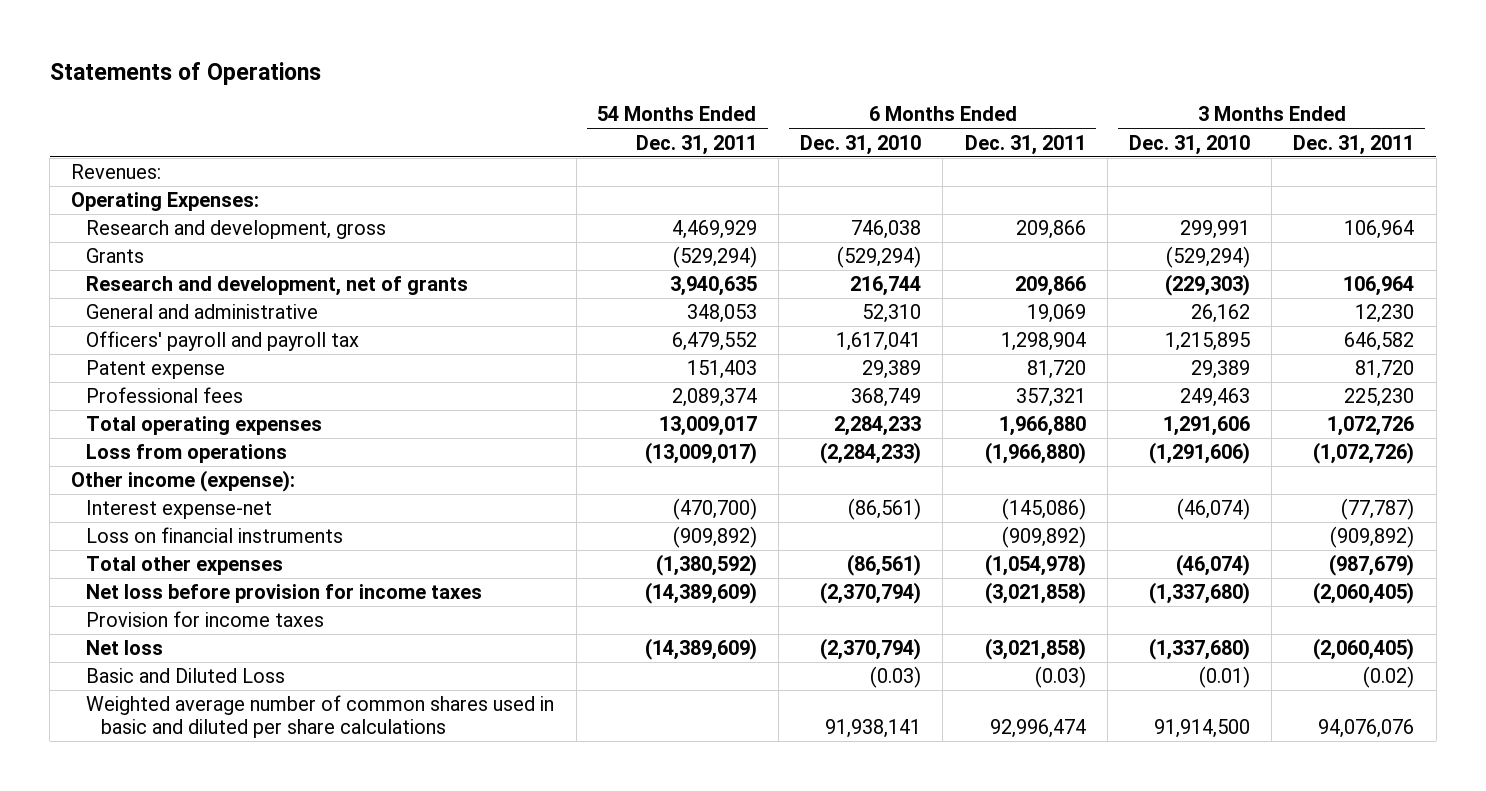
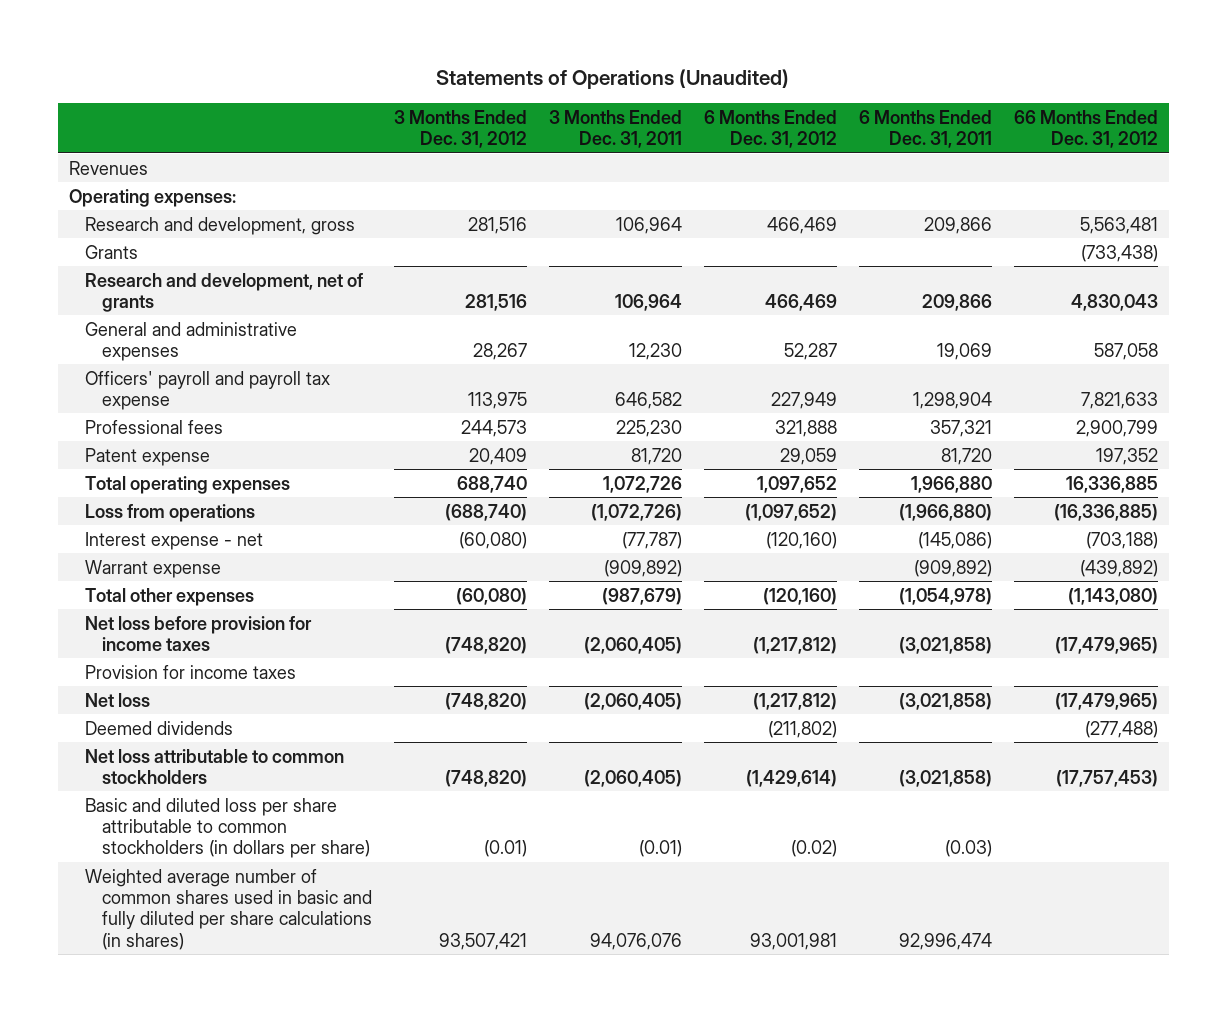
- Statements of Operations
+ Statements of Operations (Unaudited)
- | 54 Months Ended Dec. 31, 2011 | 6 Months Ended Dec. 31, 2010 | 6 Months Ended Dec. 31, 2011 | 3 Months Ended Dec. 31, 2010 | 3 Months Ended Dec. 31, 2011
+ | 3 Months Ended Dec. 31, 2012 | 3 Months Ended Dec. 31, 2011 | 6 Months Ended Dec. 31, 2012 | 6 Months Ended Dec. 31, 2011 | 66 Months Ended Dec. 31, 2012
- Revenues:
- Operating Expenses:
+ Revenues
+ Operating expenses:
- General and administrative | 348,053 | 52,310 | 19,069 | 26,162 | 12,230
- Officers' payroll and payroll tax | 6,479,552 | 1,617,041 | 1,298,904 | 1,215,895 | 646,582
+ General and administrative expenses | 28,267 | 12,230 | 52,287 | 19,069 | 587,058
+ Officers' payroll and payroll tax expense | 113,975 | 646,582 | 227,949 | 1,298,904 | 7,821,633
moved down: Patent expense | 20,409 | 81,720 | 29,059 | 81,720 | 197,352
- Other income (expense):
- Interest expense-net | (470,700) | (86,561) | (145,086) | (46,074) | (77,787)
- Loss on financial instruments | (909,892) | | (909,892) | | (909,892)
+ Interest expense - net | (60,080) | (77,787) | (120,160) | (145,086) | (703,188)
+ Warrant expense | | (909,892) | | (909,892) | (439,892)
- Basic and Diluted Loss | | (0.03) | (0.03) | (0.01) | (0.02)
- Weighted average number of common shares used in basic and diluted per share calculations | | 91,938,141 | 92,996,474 | 91,914,500 | 94,076,076
+ Deemed dividends | | | (211,802) | | (277,488)
+ Net loss attributable to common stockholders | (748,820) | (2,060,405) | (1,429,614) | (3,021,858) | (17,757,453)
+ Basic and diluted loss per share attributable to common stockholders (in dollars per share) | (0.01) | (0.01) | (0.02) | (0.03) |
+ Weighted average number of common shares used in basic and fully diluted per share calculations (in shares) | 93,507,421 | 94,076,076 | 93,001,981 | 92,996,474 |

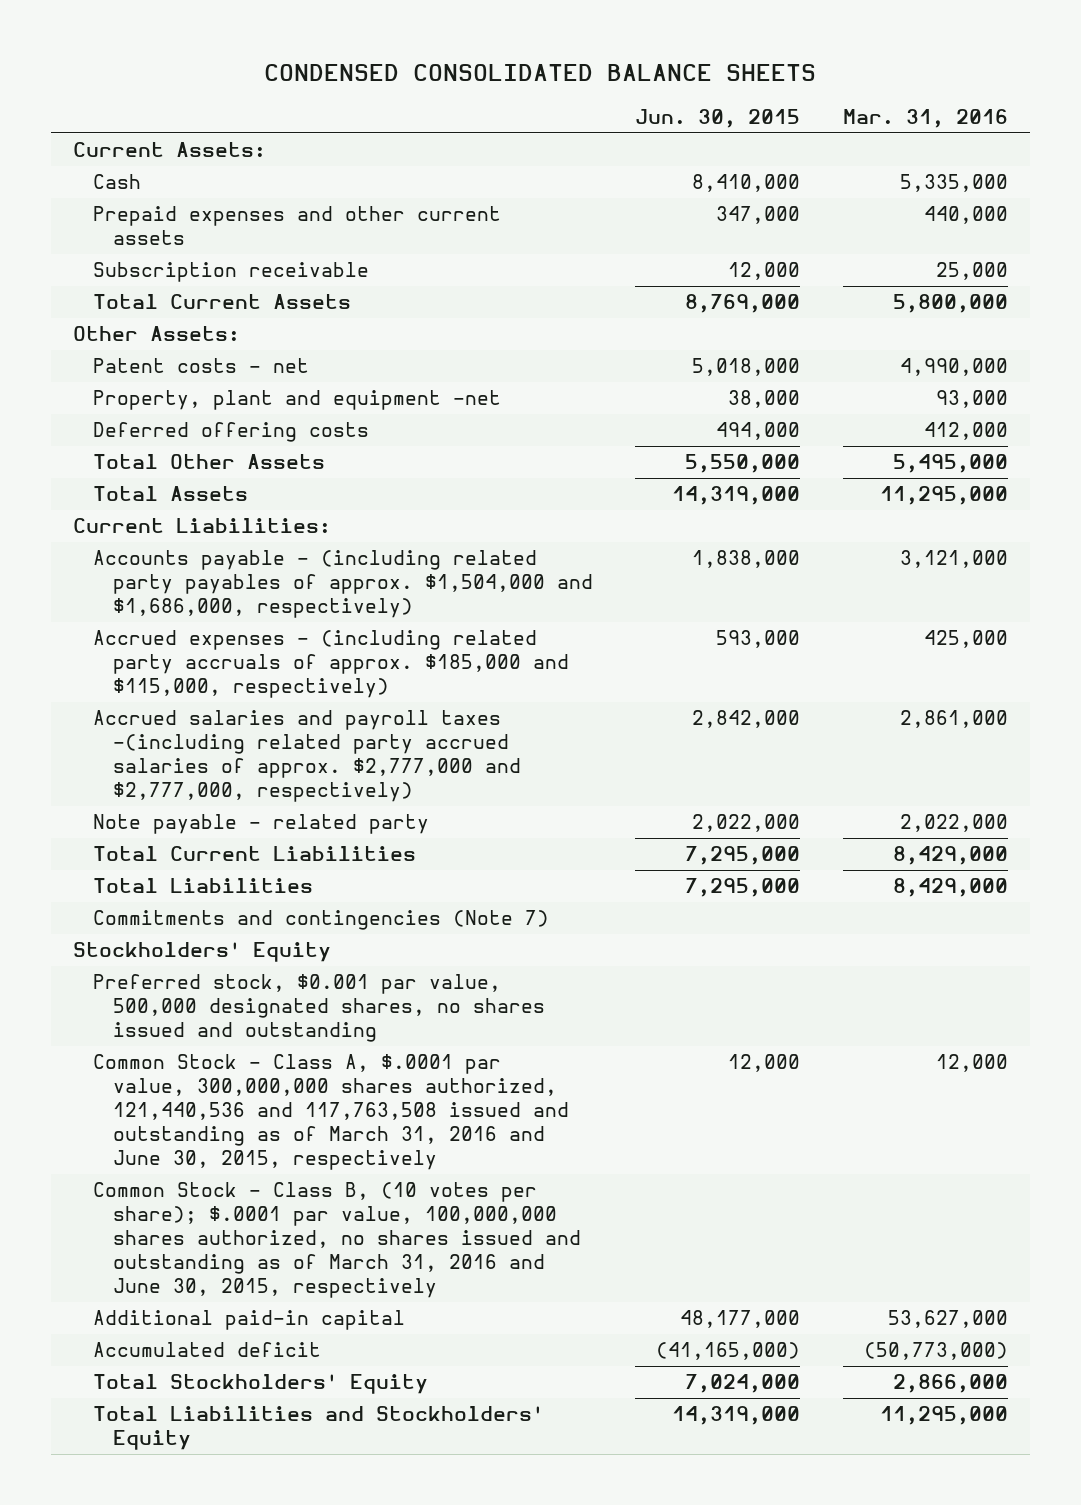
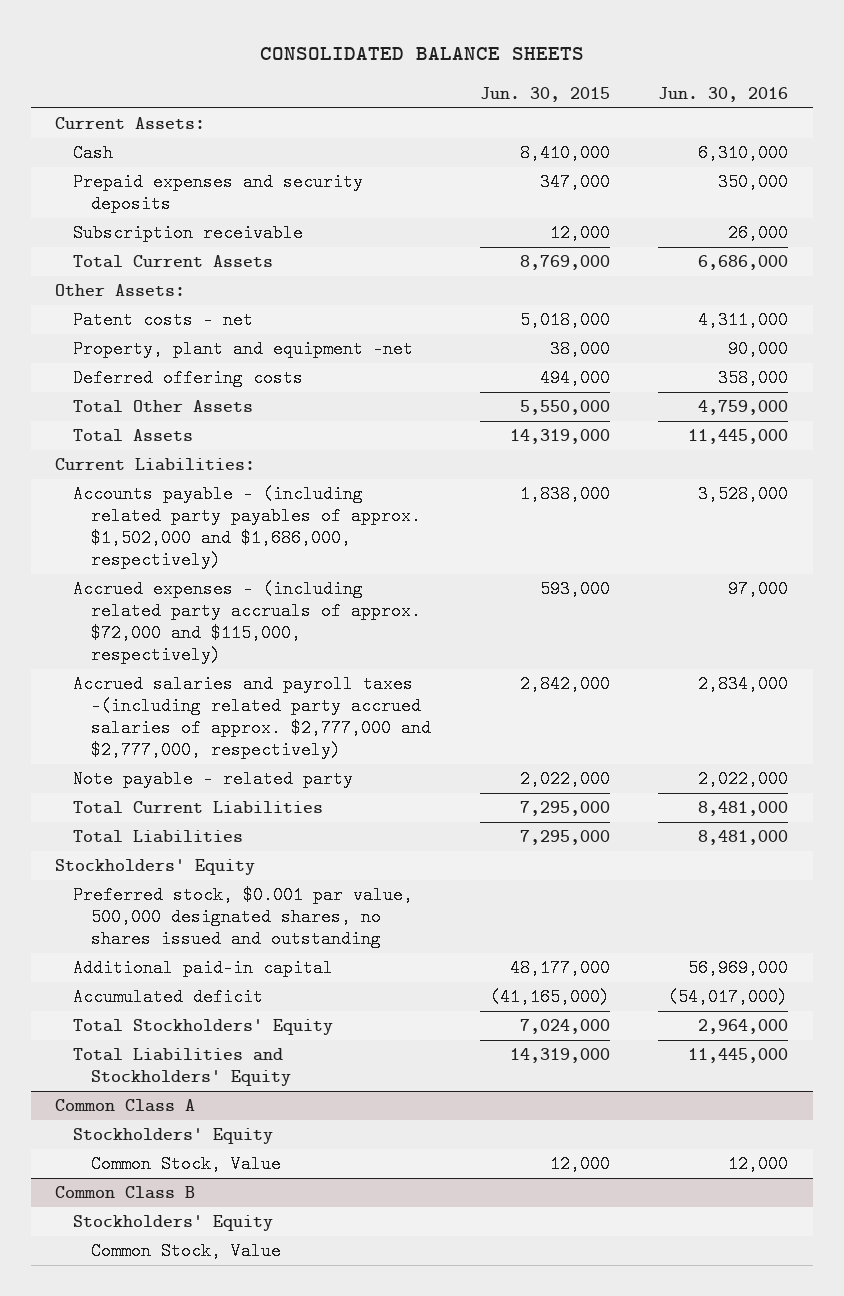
- CONDENSED CONSOLIDATED BALANCE SHEETS
+ CONSOLIDATED BALANCE SHEETS
- | Jun. 30, 2015 | Mar. 31, 2016
+ | Jun. 30, 2015 | Jun. 30, 2016
- Prepaid expenses and other current assets | 347,000 | 440,000
+ Prepaid expenses and security deposits | 347,000 | 350,000
- Accounts payable - (including related party payables of approx. $1,504,000 and $1,686,000, respectively) | 1,838,000 | 3,121,000
- Accrued expenses - (including related party accruals of approx. $185,000 and $115,000, respectively) | 593,000 | 425,000
+ Accounts payable - (including related party payables of approx. $1,502,000 and $1,686,000, respectively) | 1,838,000 | 3,528,000
+ Accrued expenses - (including related party accruals of approx. $72,000 and $115,000, respectively) | 593,000 | 97,000
- Commitments and contingencies (Note 7)
- Common Stock - Class A, $.0001 par value, 300,000,000 shares authorized, 121,440,536 and 117,763,508 issued and outstanding as of March 31, 2016 and June 30, 2015, respectively | 12,000 | 12,000
- Common Stock - Class B, (10 votes per share); $.0001 par value, 100,000,000 shares authorized, no shares issued and outstanding as of March 31, 2016 and June 30, 2015, respectively
+ Common Class A
+ Stockholders' Equity
+ Common Stock, Value | 12,000 | 12,000
+ Common Class B
+ Stockholders' Equity
+ Common Stock, Value

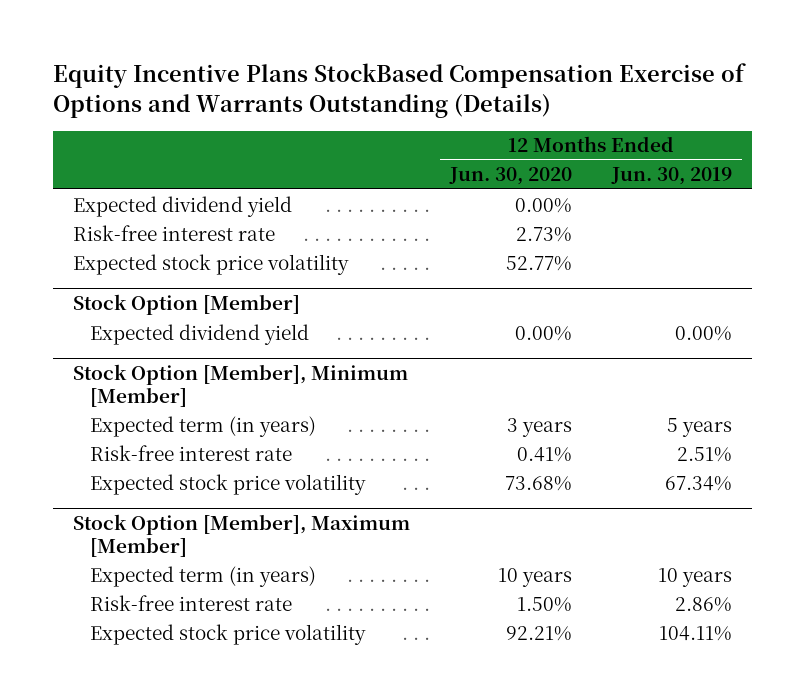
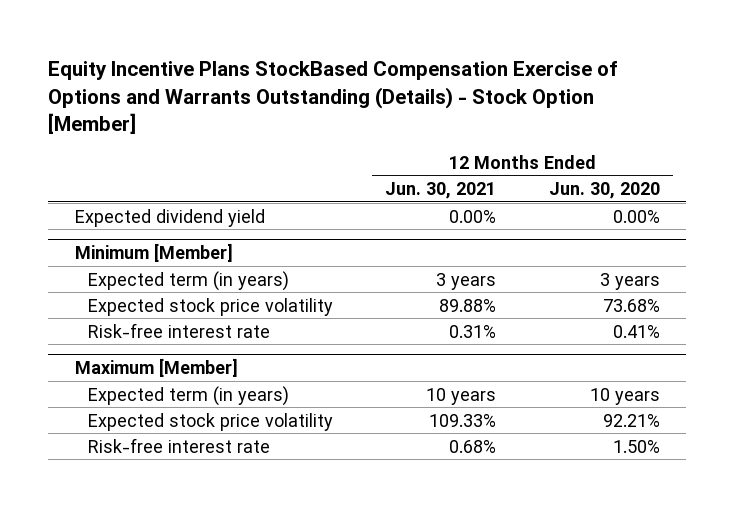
- Equity Incentive Plans StockBased Compensation Exercise of Options and Warrants Outstanding (Details)
+ Equity Incentive Plans StockBased Compensation Exercise of Options and Warrants Outstanding (Details) - Stock Option [Member]
- | 12 Months Ended Jun. 30, 2020 | 12 Months Ended Jun. 30, 2019
+ | 12 Months Ended Jun. 30, 2021 | 12 Months Ended Jun. 30, 2020
- Risk-free interest rate | 2.73% |
- Expected stock price volatility | 52.77% |
- Stock Option [Member]
- Expected dividend yield | 0.00% | 0.00%
- Stock Option [Member], Minimum [Member]
+ Minimum [Member]
- Risk-free interest rate | 0.41% | 2.51%
- Stock Option [Member], Maximum [Member]
+ Risk-free interest rate | 0.31% | 0.41%
+ Maximum [Member]
- Risk-free interest rate | 1.50% | 2.86%
+ Risk-free interest rate | 0.68% | 1.50%

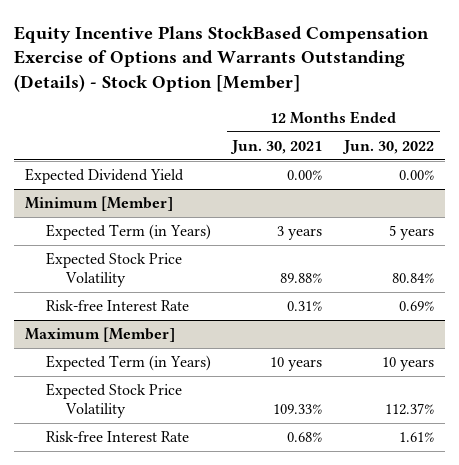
- | 12 Months Ended Jun. 30, 2021 | 12 Months Ended Jun. 30, 2020
+ | 12 Months Ended Jun. 30, 2021 | 12 Months Ended Jun. 30, 2022
- Expected dividend yield | 0.00% | 0.00%
+ Expected Dividend Yield | 0.00% | 0.00%
@ Minimum [Member]
- Expected term (in years) | 3 years | 3 years
- Expected stock price volatility | 89.88% | 73.68%
- Risk-free interest rate | 0.31% | 0.41%
+ Expected Term (in Years) | 3 years | 5 years
+ Expected Stock Price Volatility | 89.88% | 80.84%
+ Risk-free Interest Rate | 0.31% | 0.69%
@ Maximum [Member]
- Expected term (in years) | 10 years | 10 years
- Expected stock price volatility | 109.33% | 92.21%
- Risk-free interest rate | 0.68% | 1.50%
+ Expected Term (in Years) | 10 years | 10 years
+ Expected Stock Price Volatility | 109.33% | 112.37%
+ Risk-free Interest Rate | 0.68% | 1.61%

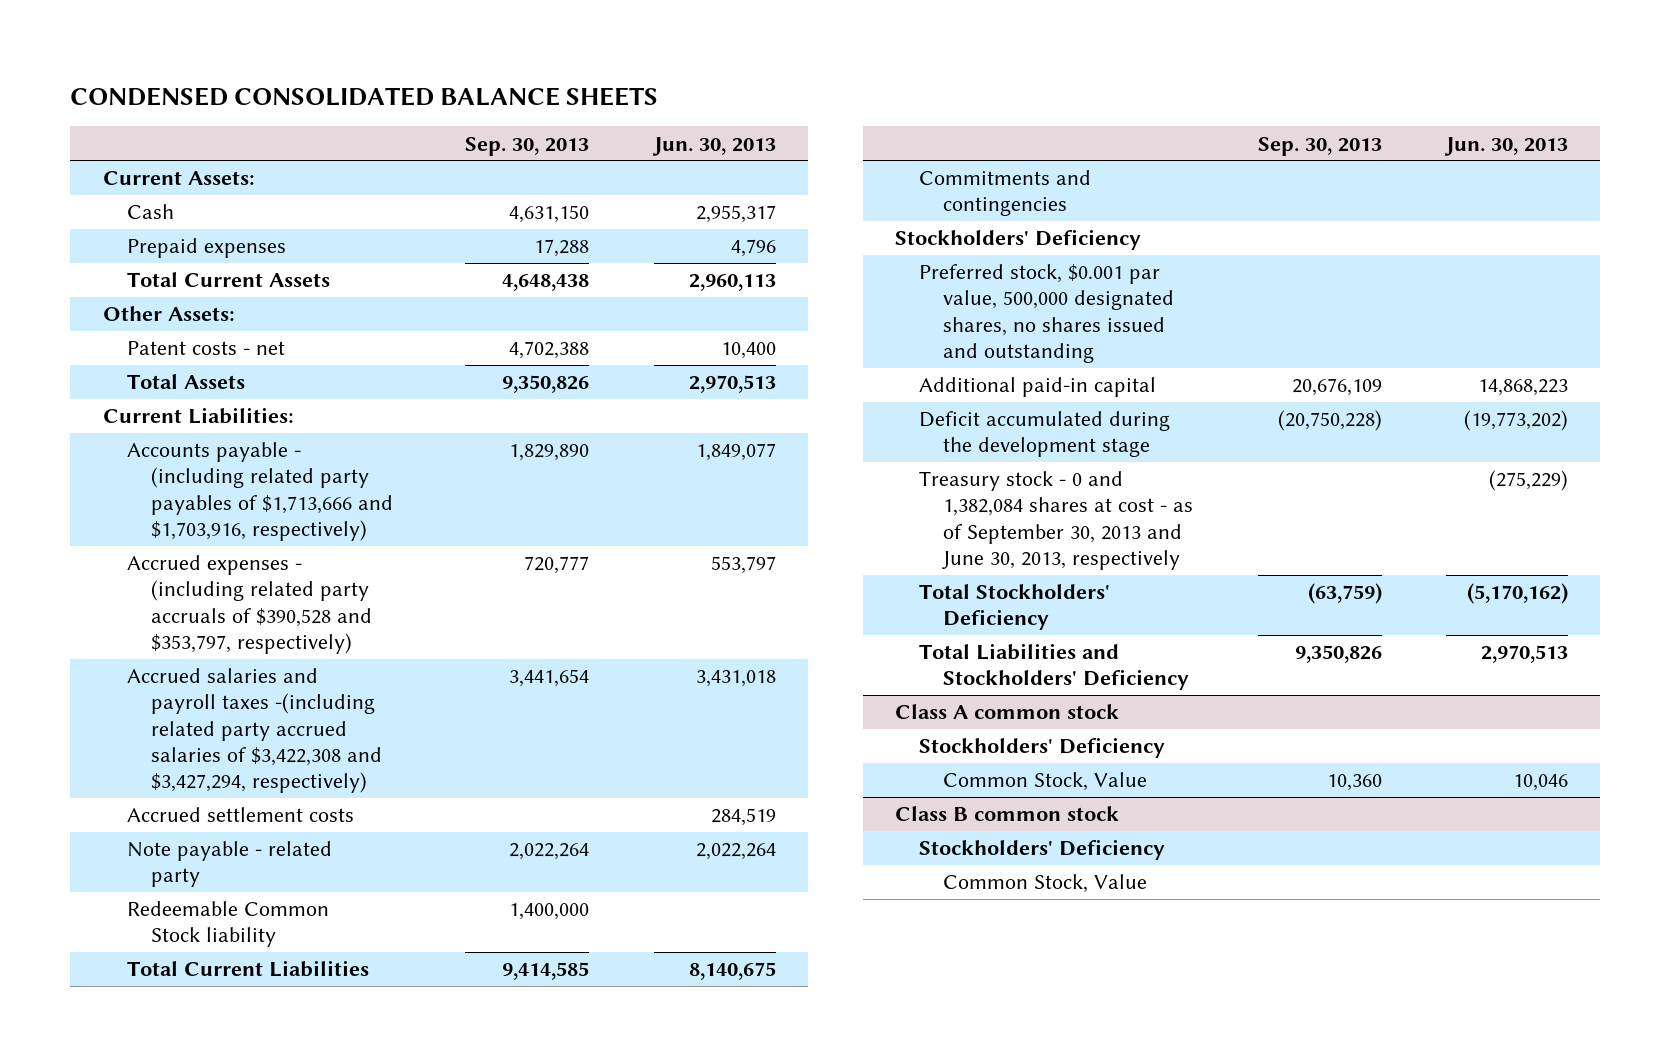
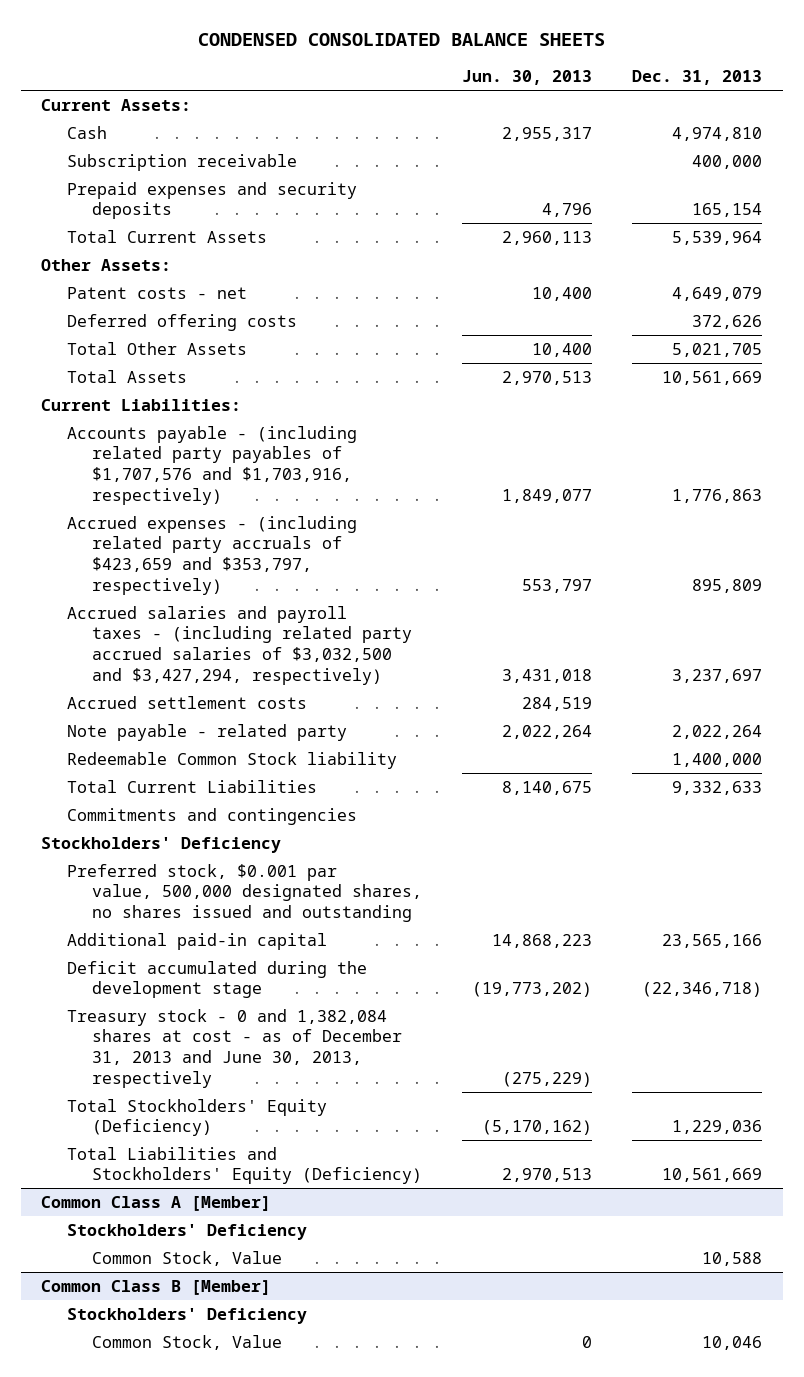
- | Sep. 30, 2013 | Jun. 30, 2013
+ | Jun. 30, 2013 | Dec. 31, 2013
- Prepaid expenses | 17,288 | 4,796
+ Subscription receivable | | 400,000
+ Prepaid expenses and security deposits | 4,796 | 165,154
+ Deferred offering costs | | 372,626
+ Total Other Assets | 10,400 | 5,021,705
- Accounts payable - (including related party payables of $1,713,666 and $1,703,916, respectively) | 1,829,890 | 1,849,077
- Accrued expenses - (including related party accruals of $390,528 and $353,797, respectively) | 720,777 | 553,797
- Accrued salaries and payroll taxes -(including related party accrued salaries of $3,422,308 and $3,427,294, respectively) | 3,441,654 | 3,431,018
+ Accounts payable - (including related party payables of $1,707,576 and $1,703,916, respectively) | 1,849,077 | 1,776,863
+ Accrued expenses - (including related party accruals of $423,659 and $353,797, respectively) | 553,797 | 895,809
+ Accrued salaries and payroll taxes - (including related party accrued salaries of $3,032,500 and $3,427,294, respectively) | 3,431,018 | 3,237,697
- Treasury stock - 0 and 1,382,084 shares at cost - as of September 30, 2013 and June 30, 2013, respectively | | (275,229)
- Total Stockholders' Deficiency | (63,759) | (5,170,162)
- Total Liabilities and Stockholders' Deficiency | 9,350,826 | 2,970,513
- Class A common stock
- Stockholders' Deficiency
- Common Stock, Value | 10,360 | 10,046
- Class B common stock
+ Treasury stock - 0 and 1,382,084 shares at cost - as of December 31, 2013 and June 30, 2013, respectively | (275,229) |
+ Total Stockholders' Equity (Deficiency) | (5,170,162) | 1,229,036
+ Total Liabilities and Stockholders' Equity (Deficiency) | 2,970,513 | 10,561,669
+ Common Class A [Member]
+ Common Class B [Member]
+ Stockholders' Deficiency
+ Common Stock, Value | 0 | 10,046

